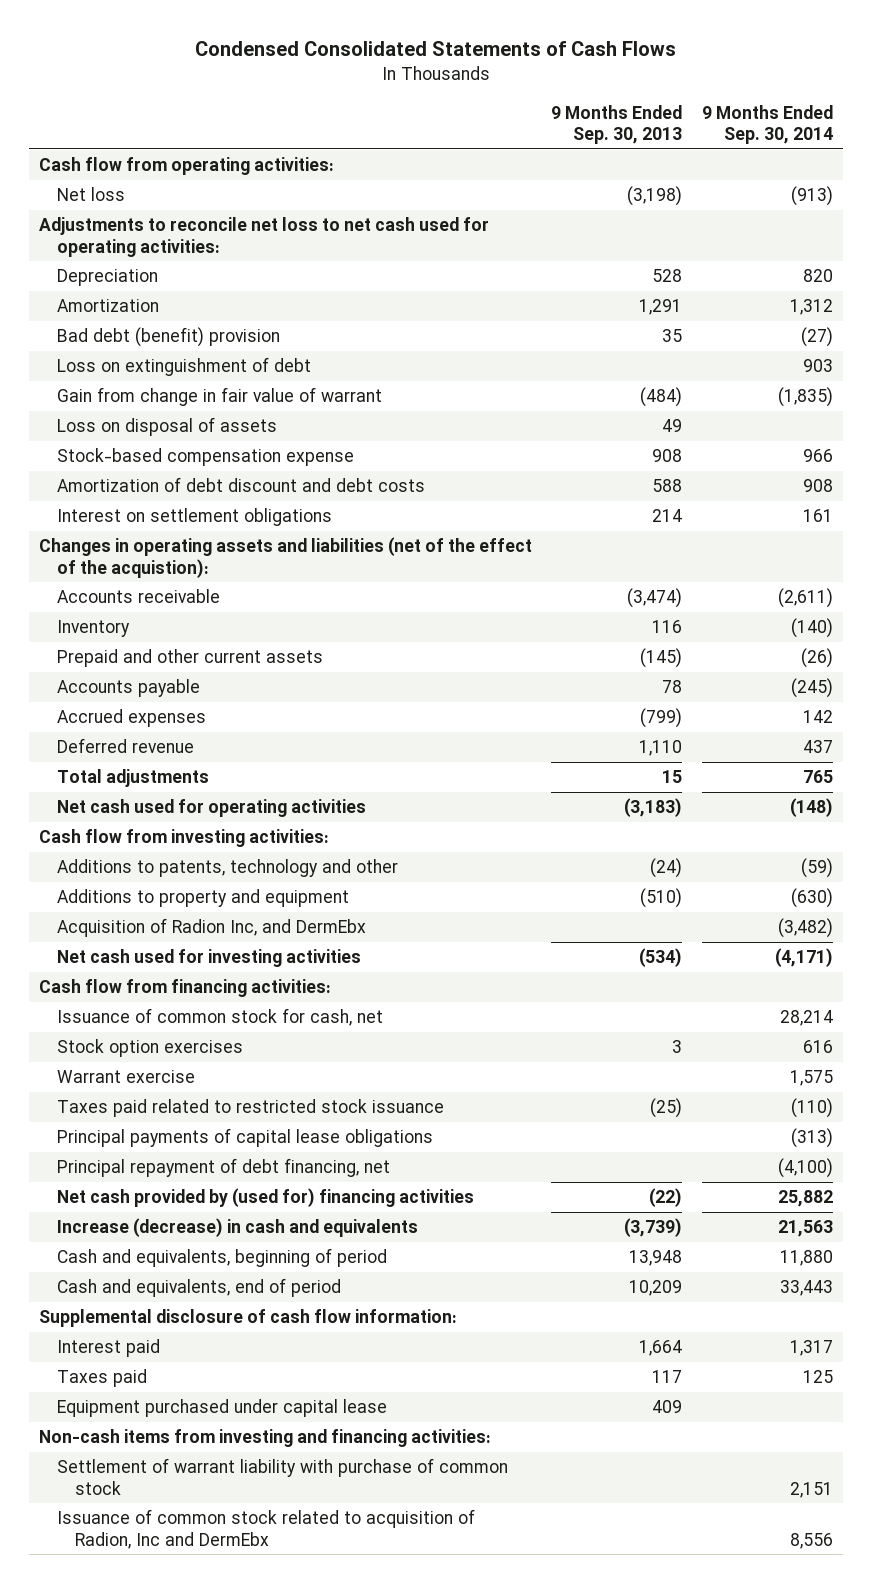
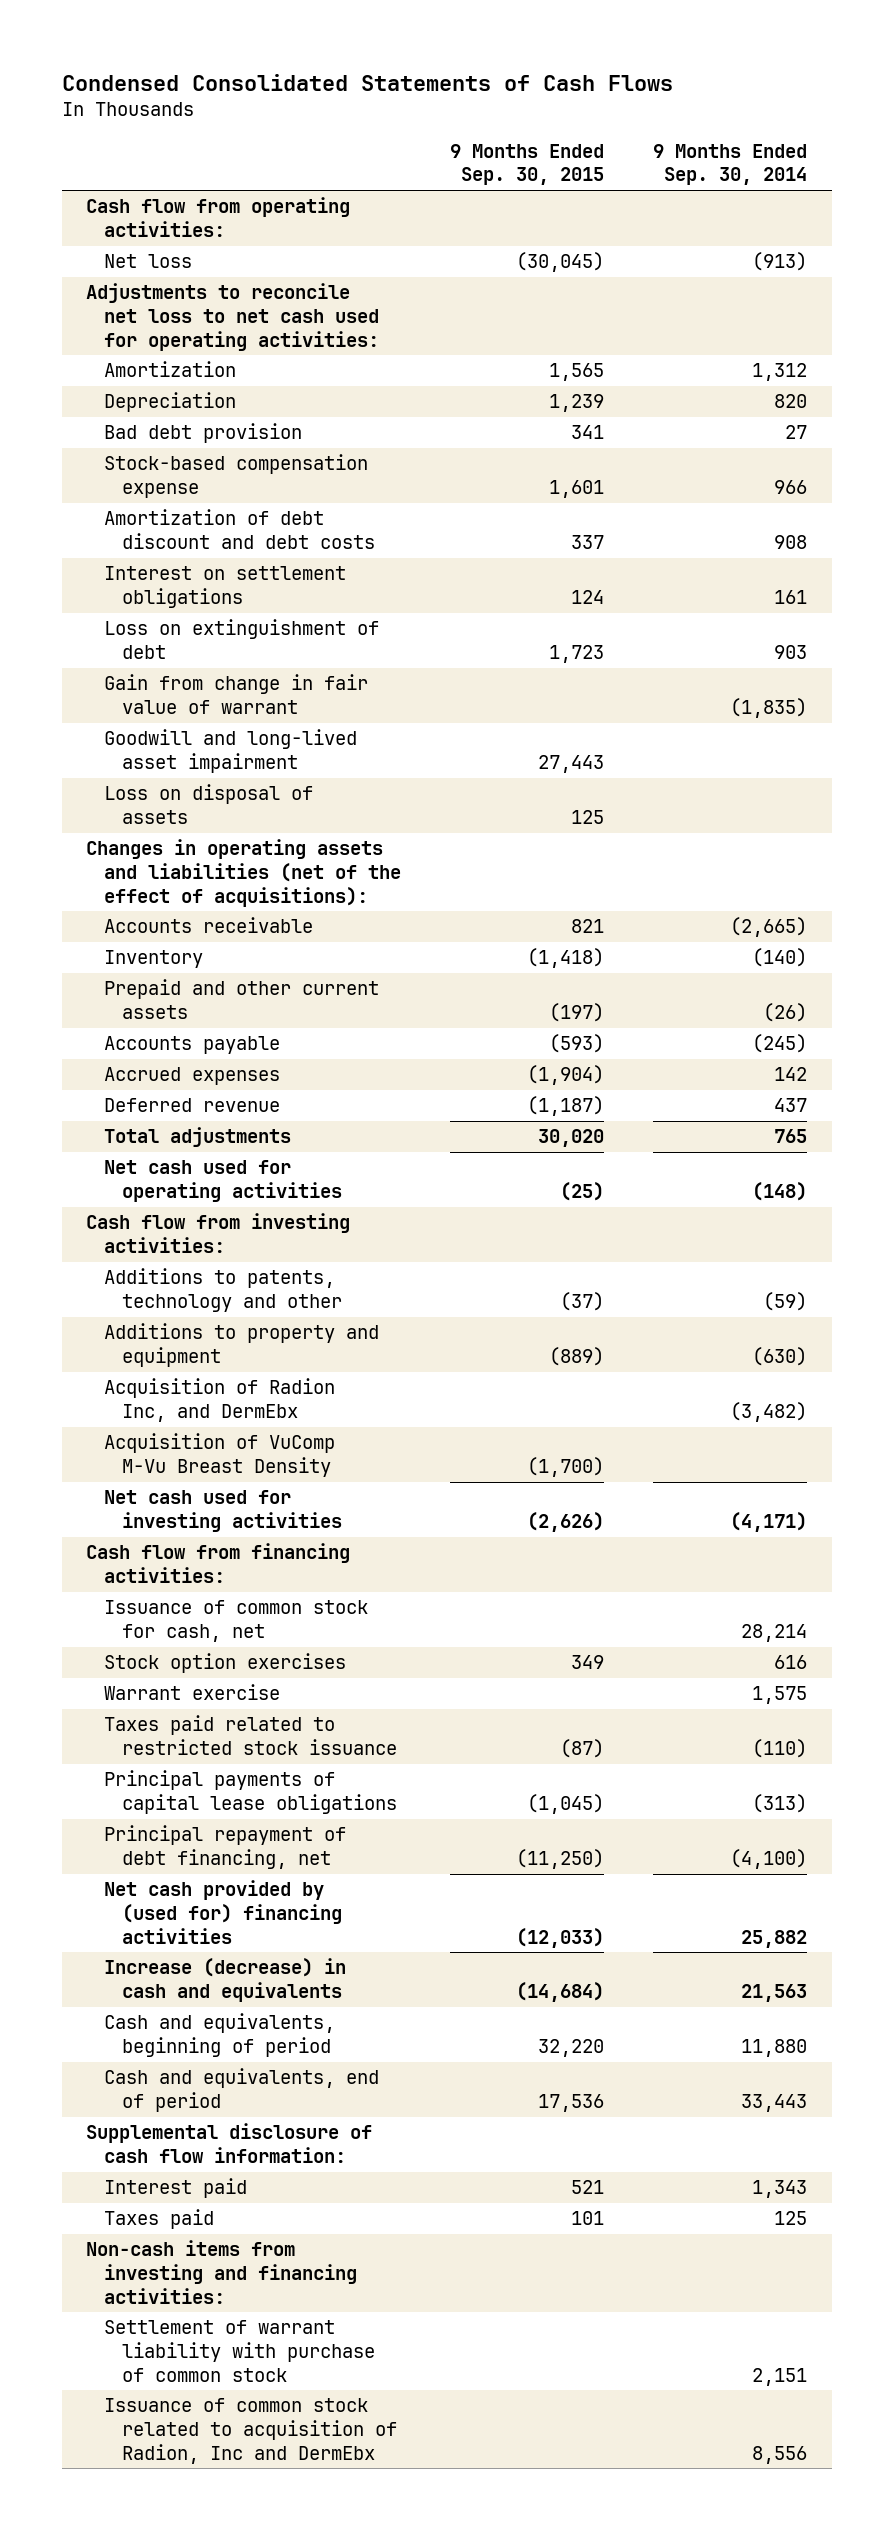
- | 9 Months Ended Sep. 30, 2013 | 9 Months Ended Sep. 30, 2014
+ | 9 Months Ended Sep. 30, 2015 | 9 Months Ended Sep. 30, 2014
- Bad debt (benefit) provision | 35 | (27)
moved down: Depreciation | 1,239 | 820
+ Bad debt provision | 341 | 27
- Changes in operating assets and liabilities (net of the effect of the acquistion):
- Accounts receivable | (3,474) | (2,611)
moved down: Loss on extinguishment of debt | 1,723 | 903
moved down: Gain from change in fair value of warrant | | (1,835)
+ Goodwill and long-lived asset impairment | 27,443 |
moved down: Loss on disposal of assets | 125 |
+ Changes in operating assets and liabilities (net of the effect of acquisitions):
+ Accounts receivable | 821 | (2,665)
+ Acquisition of VuComp M-Vu Breast Density | (1,700) |
- Interest paid | 1,664 | 1,317
+ Interest paid | 521 | 1,343
- Equipment purchased under capital lease | 409 |

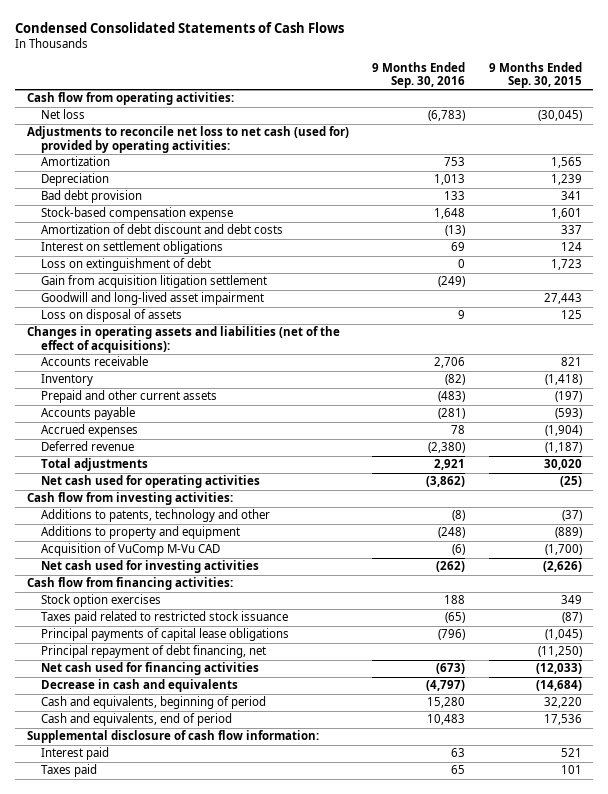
- | 9 Months Ended Sep. 30, 2015 | 9 Months Ended Sep. 30, 2014
+ | 9 Months Ended Sep. 30, 2016 | 9 Months Ended Sep. 30, 2015
- Adjustments to reconcile net loss to net cash used for operating activities:
+ Adjustments to reconcile net loss to net cash (used for) provided by operating activities:
- Gain from change in fair value of warrant | | (1,835)
+ Gain from acquisition litigation settlement | (249) |
- Acquisition of Radion Inc, and DermEbx | | (3,482)
- Acquisition of VuComp M-Vu Breast Density | (1,700) |
+ Acquisition of VuComp M-Vu CAD | (6) | (1,700)
- Issuance of common stock for cash, net | | 28,214
- Warrant exercise | | 1,575
- Net cash provided by (used for) financing activities | (12,033) | 25,882
- Increase (decrease) in cash and equivalents | (14,684) | 21,563
+ Net cash used for financing activities | (673) | (12,033)
+ Decrease in cash and equivalents | (4,797) | (14,684)
- Non-cash items from investing and financing activities:
- Settlement of warrant liability with purchase of common stock | | 2,151
- Issuance of common stock related to acquisition of Radion, Inc and DermEbx | | 8,556

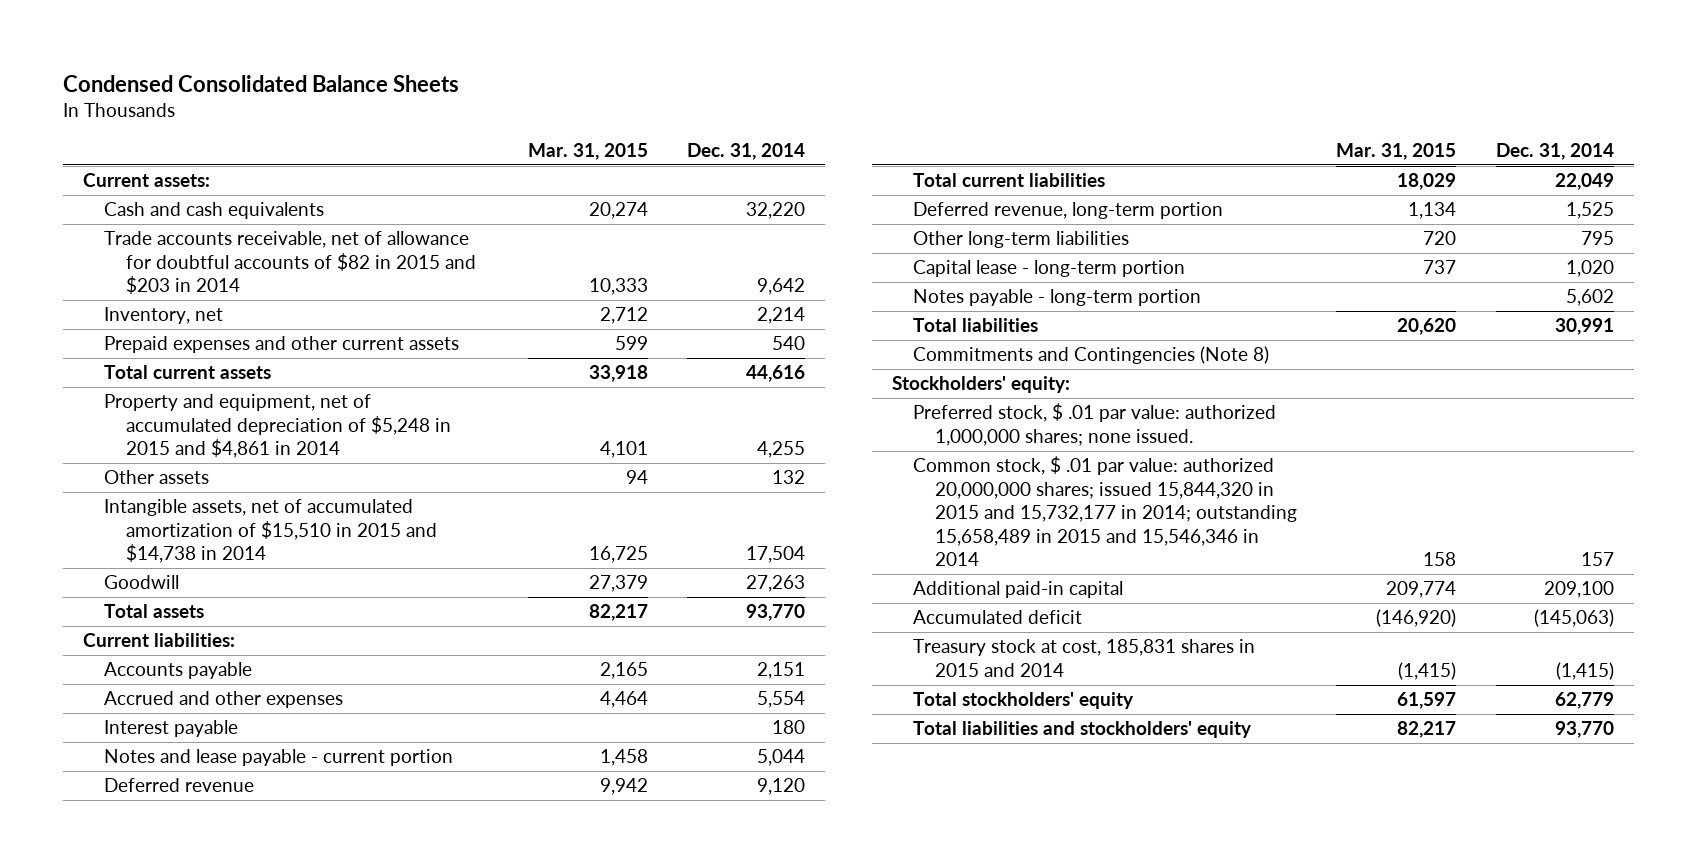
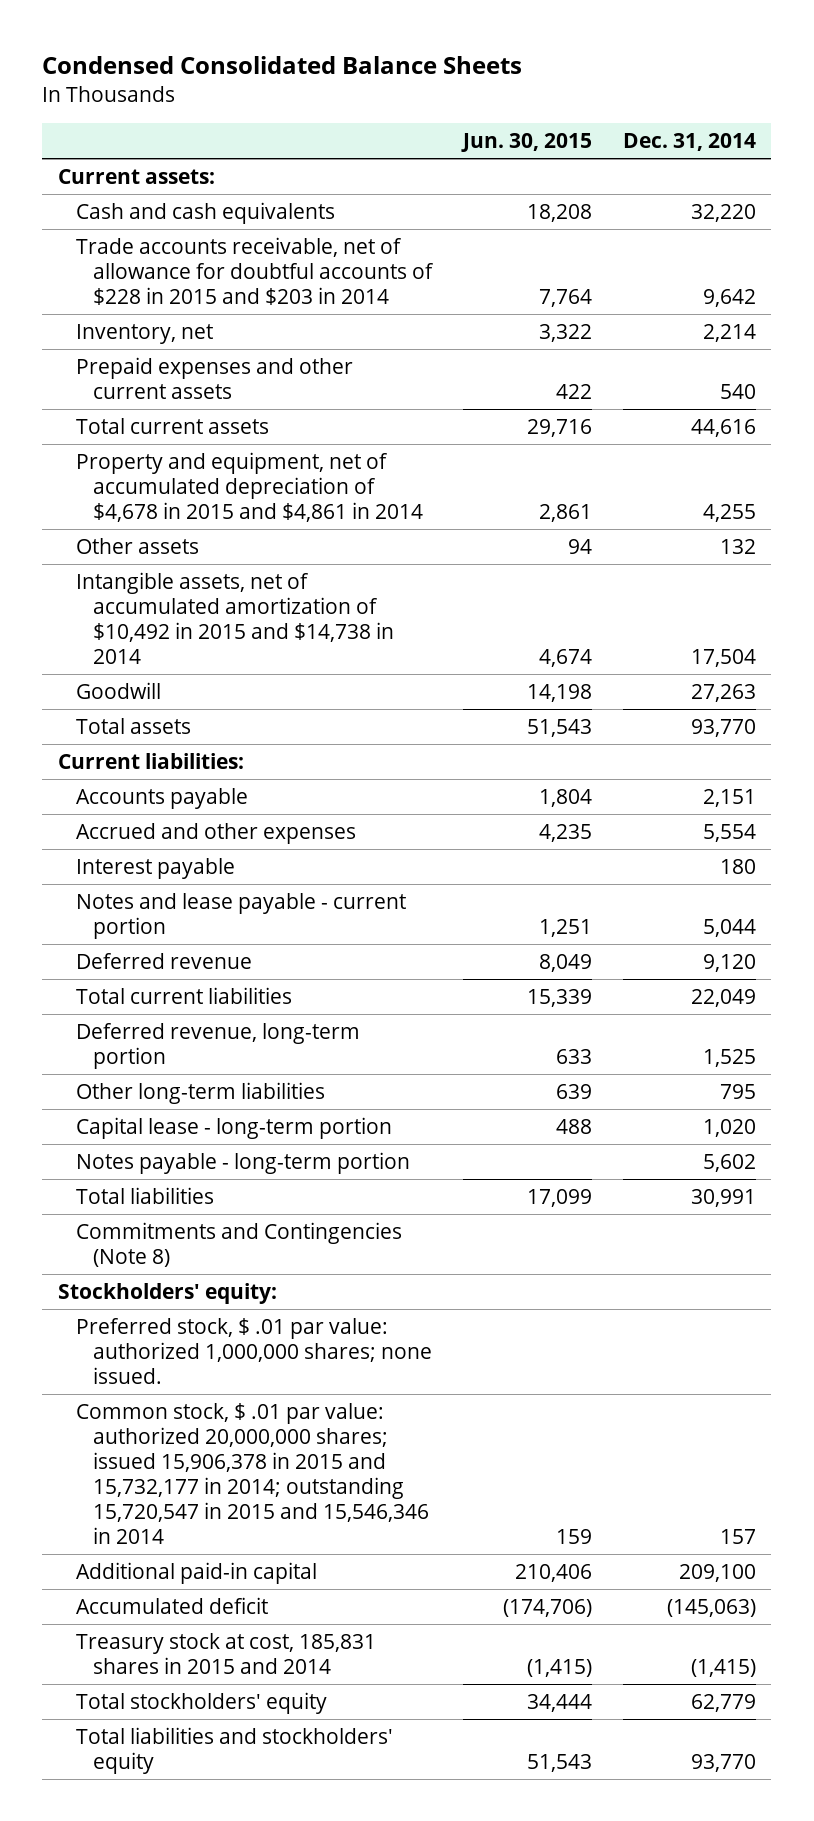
- | Mar. 31, 2015 | Dec. 31, 2014
+ | Jun. 30, 2015 | Dec. 31, 2014
- Trade accounts receivable, net of allowance for doubtful accounts of $82 in 2015 and $203 in 2014 | 10,333 | 9,642
+ Trade accounts receivable, net of allowance for doubtful accounts of $228 in 2015 and $203 in 2014 | 7,764 | 9,642
- Property and equipment, net of accumulated depreciation of $5,248 in 2015 and $4,861 in 2014 | 4,101 | 4,255
+ Property and equipment, net of accumulated depreciation of $4,678 in 2015 and $4,861 in 2014 | 2,861 | 4,255
- Intangible assets, net of accumulated amortization of $15,510 in 2015 and $14,738 in 2014 | 16,725 | 17,504
+ Intangible assets, net of accumulated amortization of $10,492 in 2015 and $14,738 in 2014 | 4,674 | 17,504
- Common stock, $ .01 par value: authorized 20,000,000 shares; issued 15,844,320 in 2015 and 15,732,177 in 2014; outstanding 15,658,489 in 2015 and 15,546,346 in 2014 | 158 | 157
+ Common stock, $ .01 par value: authorized 20,000,000 shares; issued 15,906,378 in 2015 and 15,732,177 in 2014; outstanding 15,720,547 in 2015 and 15,546,346 in 2014 | 159 | 157

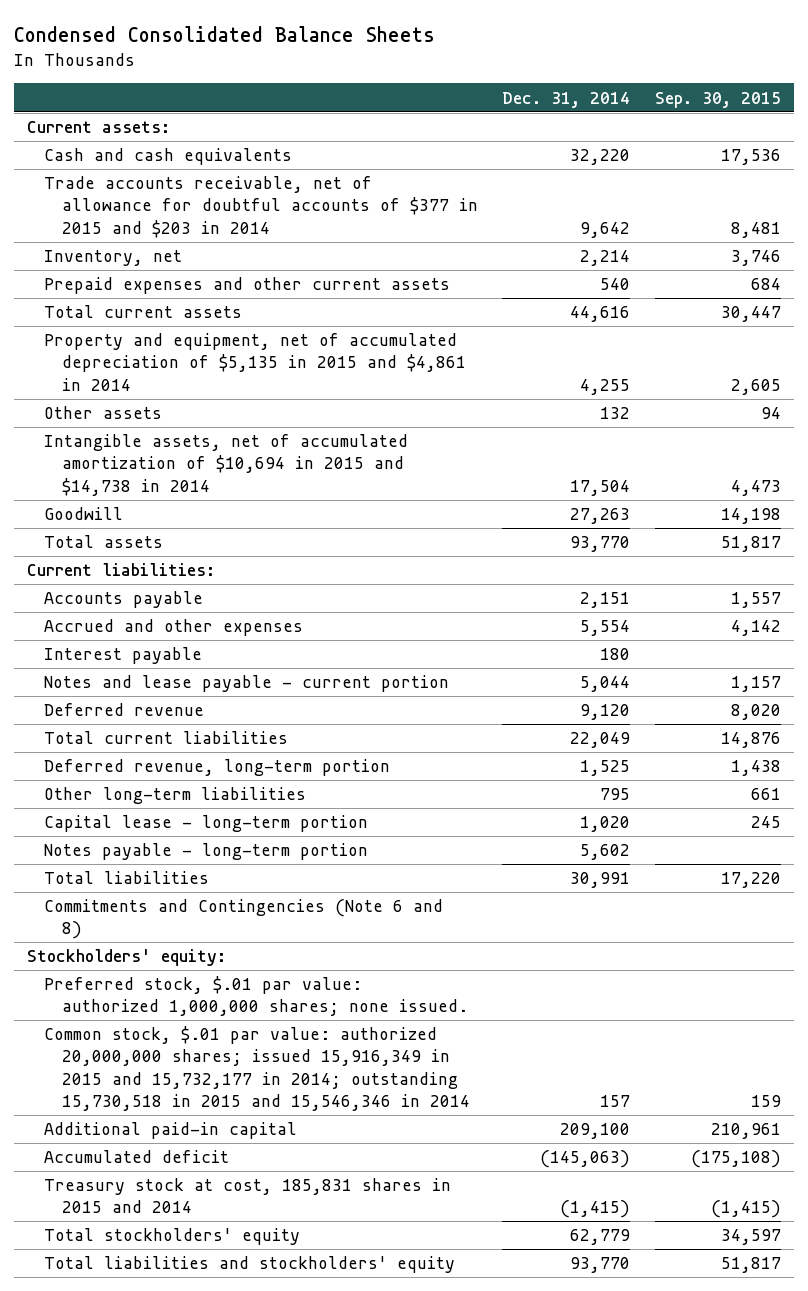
- | Jun. 30, 2015 | Dec. 31, 2014
+ | Dec. 31, 2014 | Sep. 30, 2015
- Trade accounts receivable, net of allowance for doubtful accounts of $228 in 2015 and $203 in 2014 | 7,764 | 9,642
+ Trade accounts receivable, net of allowance for doubtful accounts of $377 in 2015 and $203 in 2014 | 9,642 | 8,481
- Property and equipment, net of accumulated depreciation of $4,678 in 2015 and $4,861 in 2014 | 2,861 | 4,255
+ Property and equipment, net of accumulated depreciation of $5,135 in 2015 and $4,861 in 2014 | 4,255 | 2,605
- Intangible assets, net of accumulated amortization of $10,492 in 2015 and $14,738 in 2014 | 4,674 | 17,504
+ Intangible assets, net of accumulated amortization of $10,694 in 2015 and $14,738 in 2014 | 17,504 | 4,473
- Commitments and Contingencies (Note 8)
+ Commitments and Contingencies (Note 6 and 8)
- Preferred stock, $ .01 par value: authorized 1,000,000 shares; none issued.
- Common stock, $ .01 par value: authorized 20,000,000 shares; issued 15,906,378 in 2015 and 15,732,177 in 2014; outstanding 15,720,547 in 2015 and 15,546,346 in 2014 | 159 | 157
+ Preferred stock, $.01 par value: authorized 1,000,000 shares; none issued.
+ Common stock, $.01 par value: authorized 20,000,000 shares; issued 15,916,349 in 2015 and 15,732,177 in 2014; outstanding 15,730,518 in 2015 and 15,546,346 in 2014 | 157 | 159

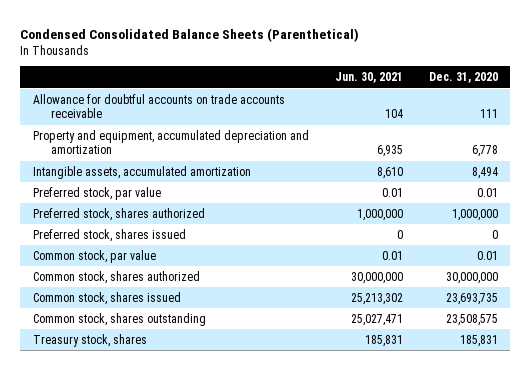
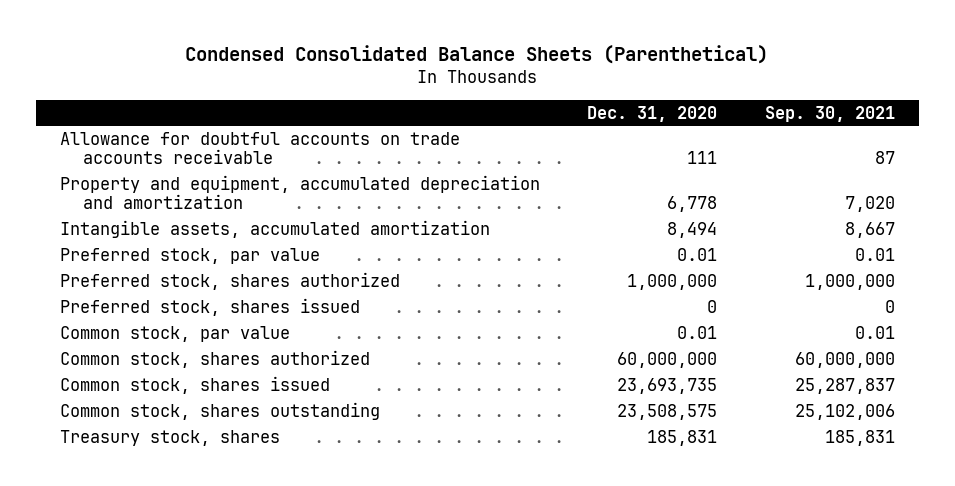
- | Jun. 30, 2021 | Dec. 31, 2020
+ | Dec. 31, 2020 | Sep. 30, 2021
- Common stock, shares authorized | 30,000,000 | 30,000,000
+ Common stock, shares authorized | 60,000,000 | 60,000,000

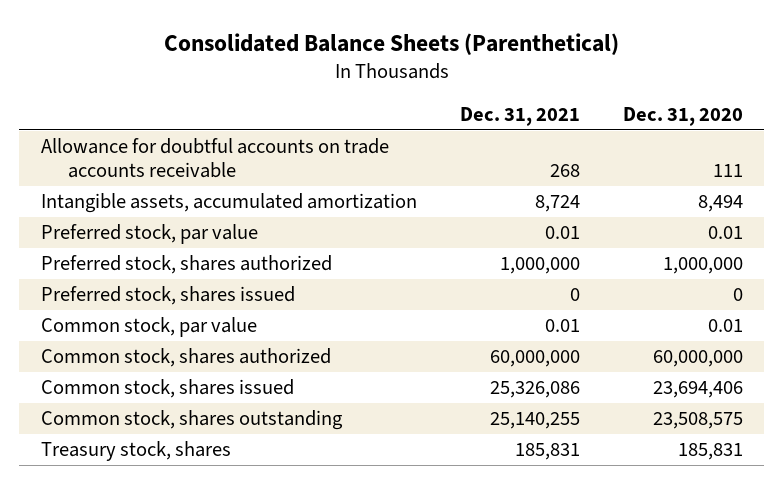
- Condensed Consolidated Balance Sheets (Parenthetical)
+ Consolidated Balance Sheets (Parenthetical)
- | Dec. 31, 2020 | Sep. 30, 2021
+ | Dec. 31, 2021 | Dec. 31, 2020
- Property and equipment, accumulated depreciation and amortization | 6,778 | 7,020
- Common stock, shares issued | 23,693,735 | 25,287,837
+ Common stock, shares issued | 25,326,086 | 23,694,406

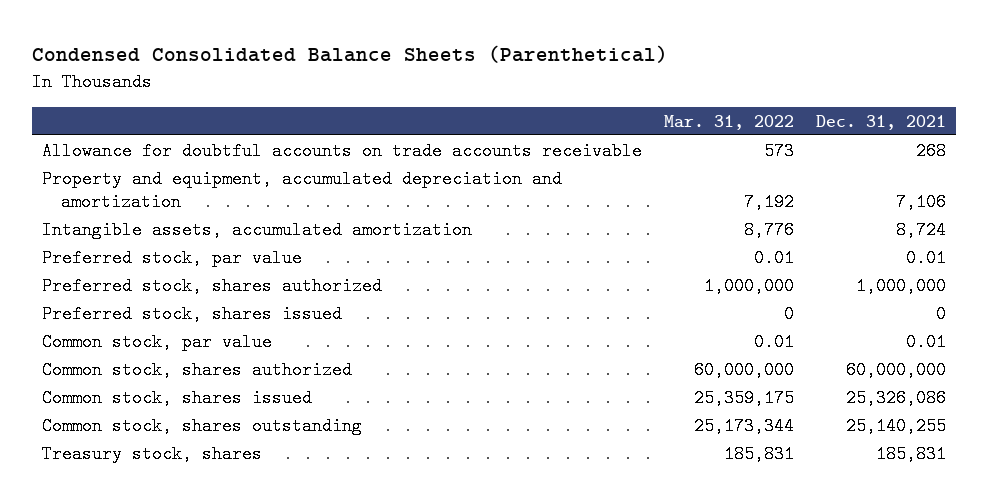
- Consolidated Balance Sheets (Parenthetical)
+ Condensed Consolidated Balance Sheets (Parenthetical)
- | Dec. 31, 2021 | Dec. 31, 2020
+ | Mar. 31, 2022 | Dec. 31, 2021
+ Property and equipment, accumulated depreciation and amortization | 7,192 | 7,106

